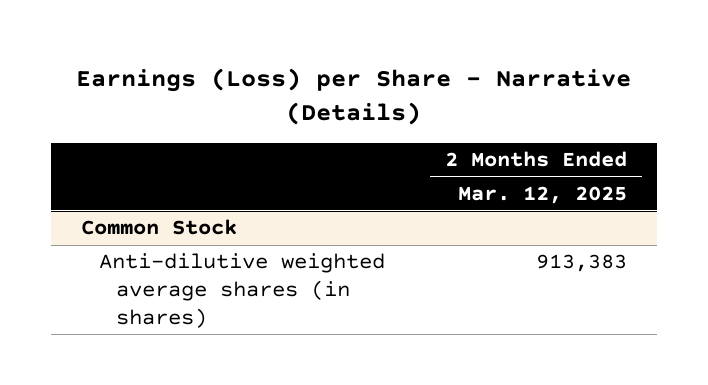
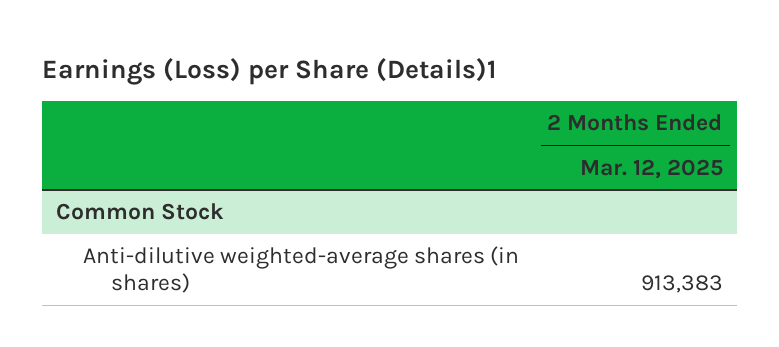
- Earnings (Loss) per Share - Narrative (Details)
+ Earnings (Loss) per Share (Details)1
@ Common Stock
- Anti-dilutive weighted average shares (in shares) | 913,383
+ Anti-dilutive weighted-average shares (in shares) | 913,383

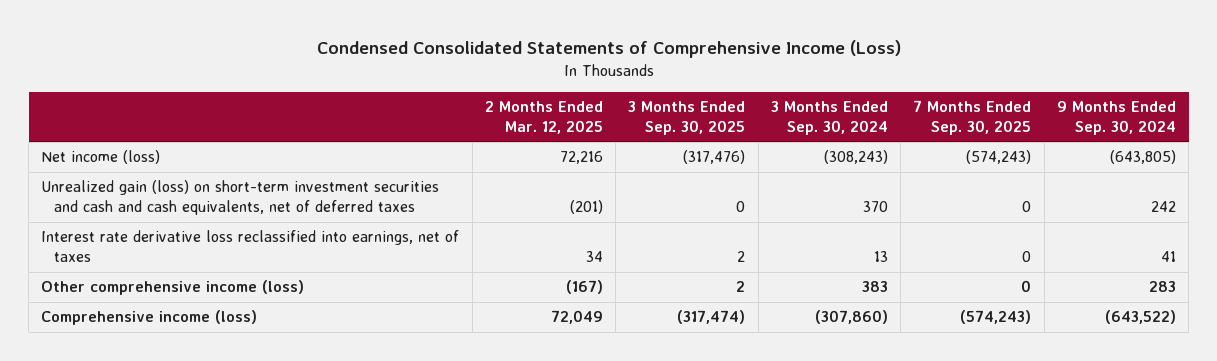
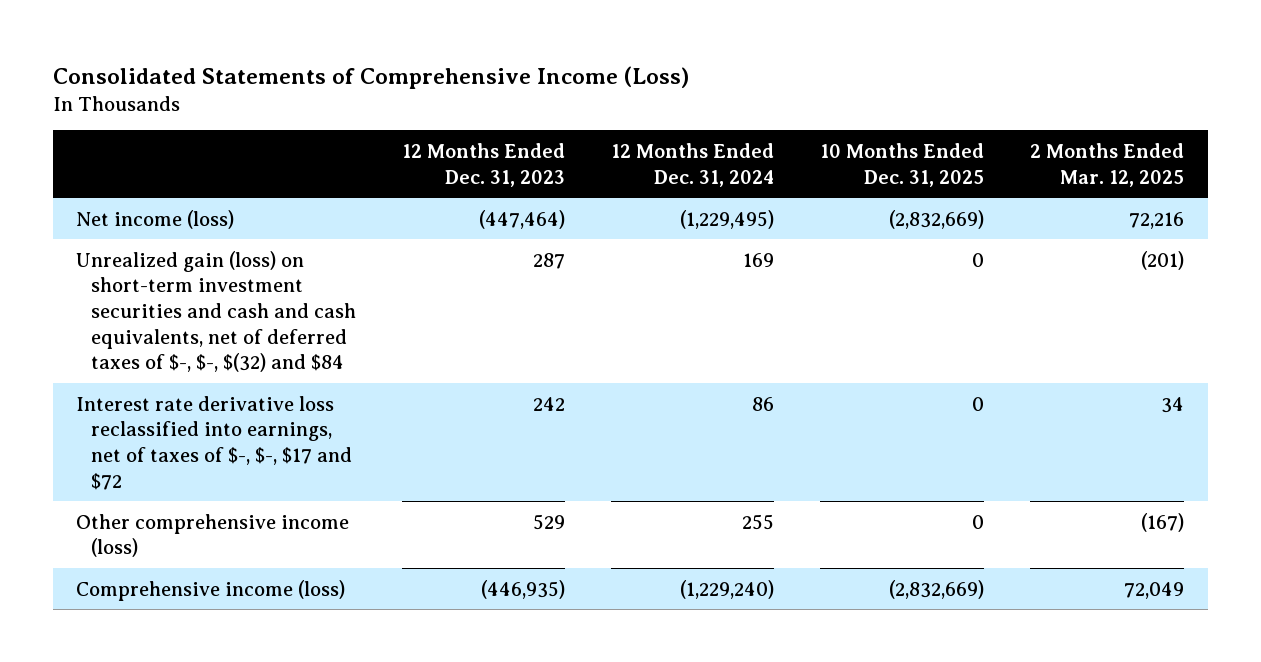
- Condensed Consolidated Statements of Comprehensive Income (Loss)
+ Consolidated Statements of Comprehensive Income (Loss)
- | 2 Months Ended Mar. 12, 2025 | 3 Months Ended Sep. 30, 2025 | 3 Months Ended Sep. 30, 2024 | 7 Months Ended Sep. 30, 2025 | 9 Months Ended Sep. 30, 2024
+ | 12 Months Ended Dec. 31, 2023 | 12 Months Ended Dec. 31, 2024 | 10 Months Ended Dec. 31, 2025 | 2 Months Ended Mar. 12, 2025
- Unrealized gain (loss) on short-term investment securities and cash and cash equivalents, net of deferred taxes | (201) | 0 | 370 | 0 | 242
- Interest rate derivative loss reclassified into earnings, net of taxes | 34 | 2 | 13 | 0 | 41
+ Unrealized gain (loss) on short-term investment securities and cash and cash equivalents, net of deferred taxes of $-, $-, $(32) and $84 | 287 | 169 | 0 | (201)
+ Interest rate derivative loss reclassified into earnings, net of taxes of $-, $-, $17 and $72 | 242 | 86 | 0 | 34

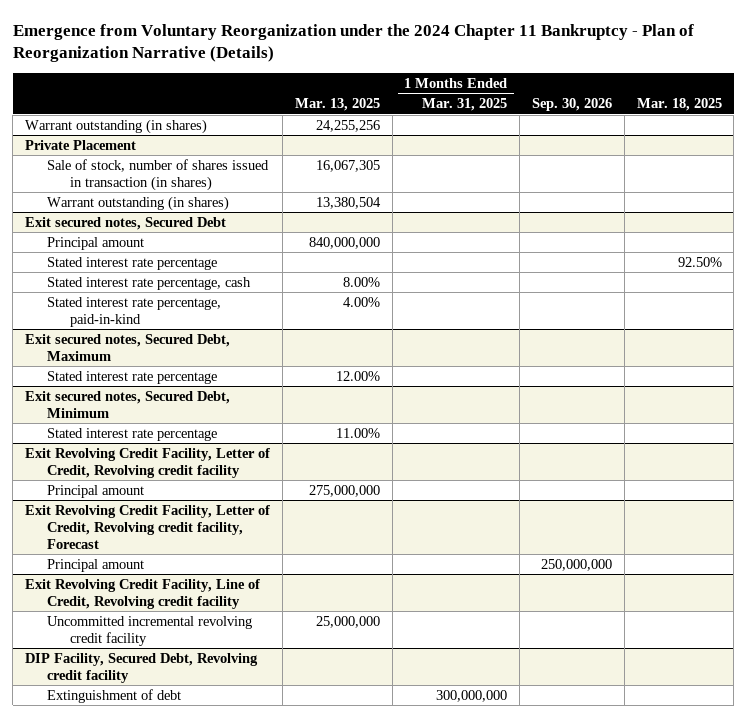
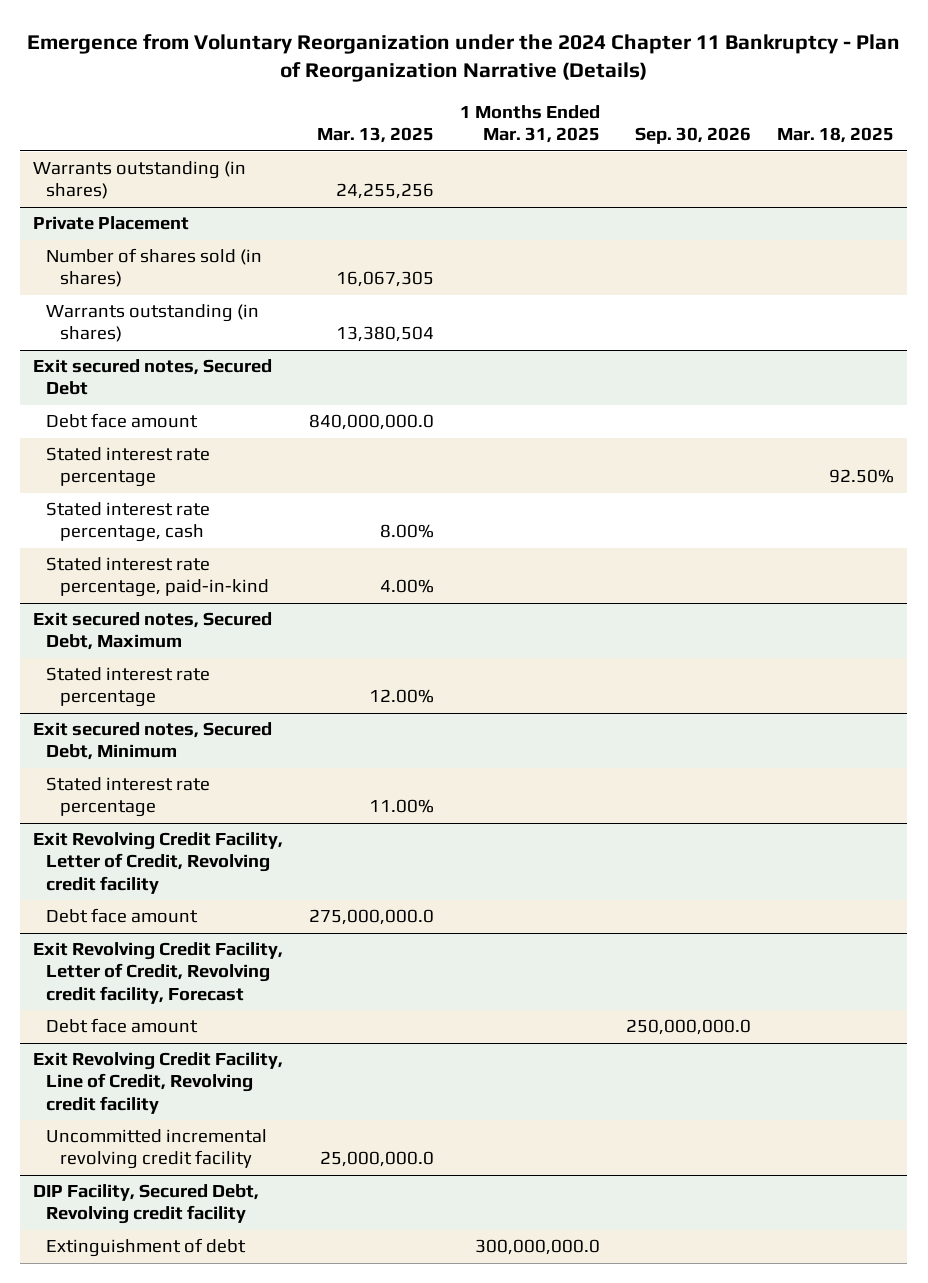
- Warrant outstanding (in shares) | 24,255,256 | | |
+ Warrants outstanding (in shares) | 24,255,256 | | |
@ Private Placement
- Sale of stock, number of shares issued in transaction (in shares) | 16,067,305 | | |
- Warrant outstanding (in shares) | 13,380,504 | | |
+ Number of shares sold (in shares) | 16,067,305 | | |
+ Warrants outstanding (in shares) | 13,380,504 | | |
@ Exit secured notes, Secured Debt
- Principal amount | 840,000,000 | | |
+ Debt face amount | 840,000,000.0 | | |
@ Exit Revolving Credit Facility, Letter of Credit, Revolving credit facility
- Principal amount | 275,000,000 | | |
+ Debt face amount | 275,000,000.0 | | |
@ Exit Revolving Credit Facility, Letter of Credit, Revolving credit facility, Forecast
- Principal amount | | | 250,000,000 |
+ Debt face amount | | | 250,000,000.0 |
@ Exit Revolving Credit Facility, Line of Credit, Revolving credit facility
- Uncommitted incremental revolving credit facility | 25,000,000 | | |
+ Uncommitted incremental revolving credit facility | 25,000,000.0 | | |
@ DIP Facility, Secured Debt, Revolving credit facility
- Extinguishment of debt | | 300,000,000 | |
+ Extinguishment of debt | | 300,000,000.0 | |

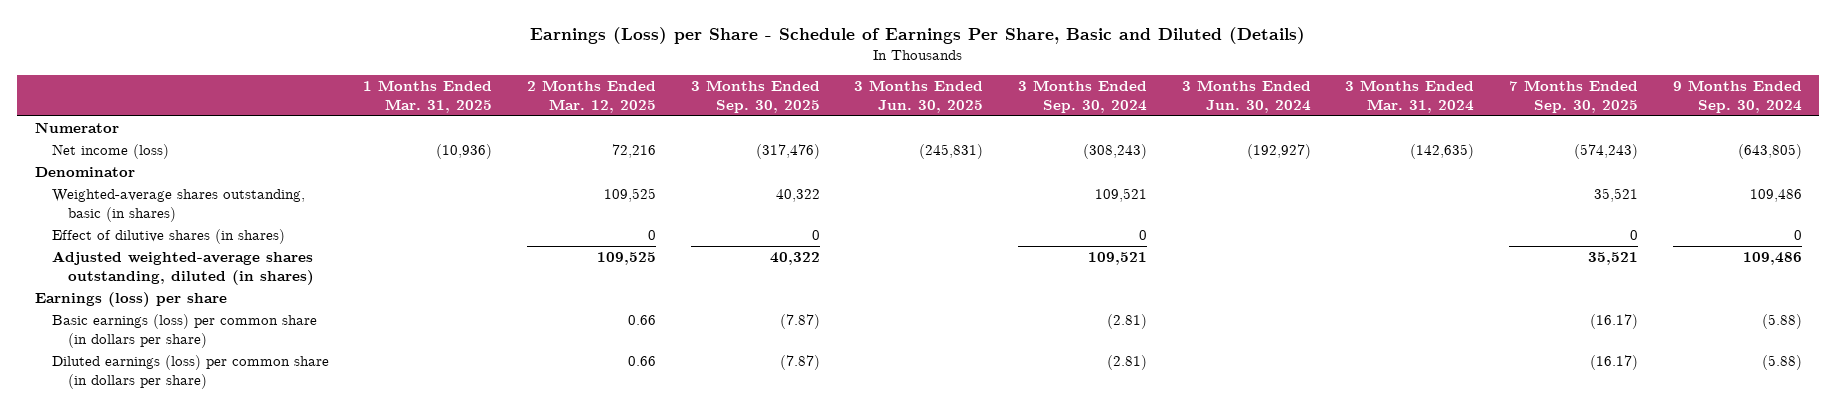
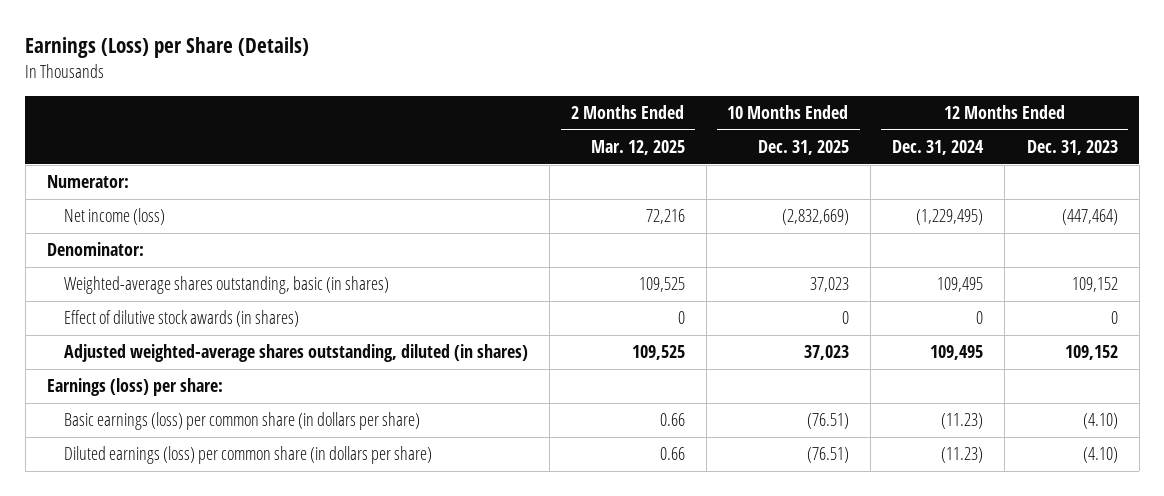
- Earnings (Loss) per Share - Schedule of Earnings Per Share, Basic and Diluted (Details)
+ Earnings (Loss) per Share (Details)
- | 1 Months Ended Mar. 31, 2025 | 2 Months Ended Mar. 12, 2025 | 3 Months Ended Sep. 30, 2025 | 3 Months Ended Jun. 30, 2025 | 3 Months Ended Sep. 30, 2024 | 3 Months Ended Jun. 30, 2024 | 3 Months Ended Mar. 31, 2024 | 7 Months Ended Sep. 30, 2025 | 9 Months Ended Sep. 30, 2024
+ | 2 Months Ended Mar. 12, 2025 | 10 Months Ended Dec. 31, 2025 | 12 Months Ended Dec. 31, 2024 | 12 Months Ended Dec. 31, 2023
- Numerator
+ Numerator:
- Denominator
+ Denominator:
- Effect of dilutive shares (in shares) | | 0 | 0 | | 0 | | | 0 | 0
+ Effect of dilutive stock awards (in shares) | 0 | 0 | 0 | 0
- Earnings (loss) per share
+ Earnings (loss) per share:

